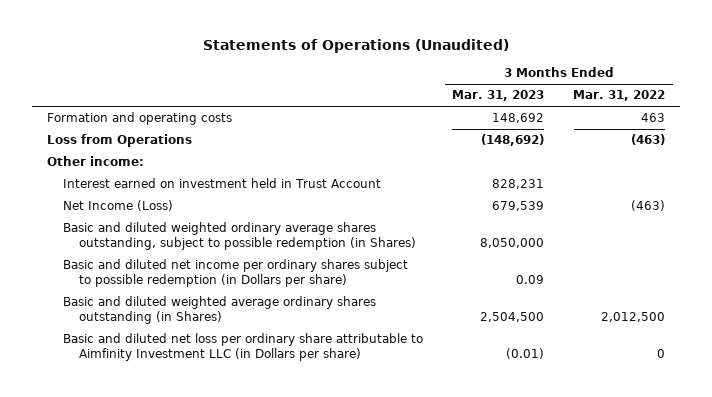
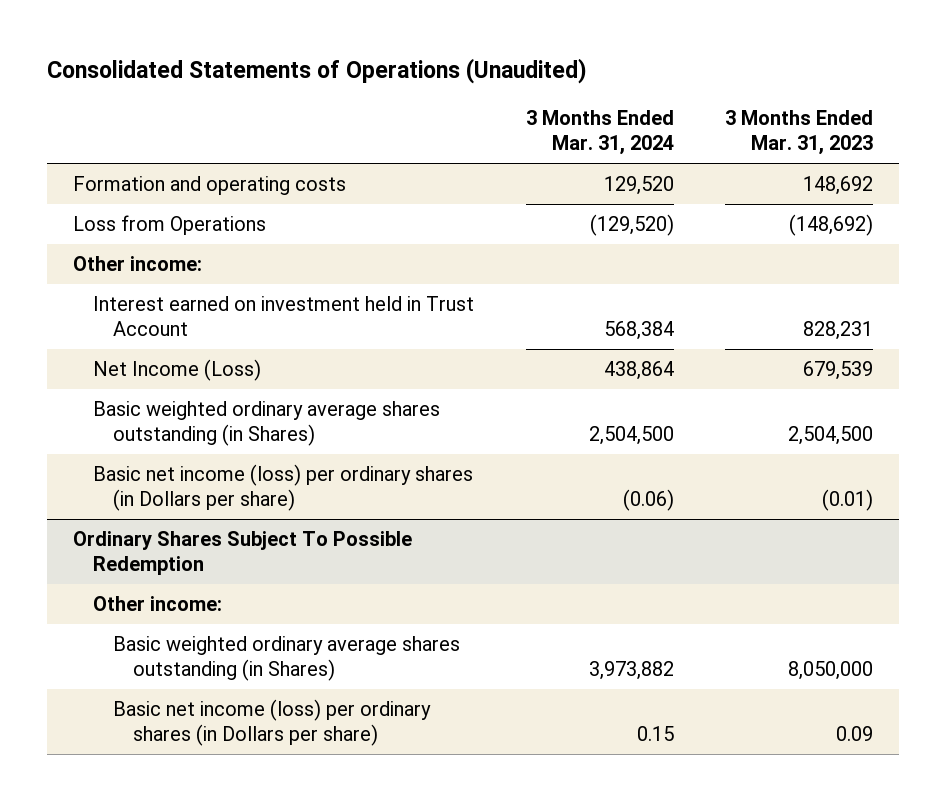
- Statements of Operations (Unaudited)
+ Consolidated Statements of Operations (Unaudited)
- | 3 Months Ended Mar. 31, 2023 | 3 Months Ended Mar. 31, 2022
+ | 3 Months Ended Mar. 31, 2024 | 3 Months Ended Mar. 31, 2023
- Basic and diluted weighted ordinary average shares outstanding, subject to possible redemption (in Shares) | 8,050,000 |
- Basic and diluted net income per ordinary shares subject to possible redemption (in Dollars per share) | 0.09 |
- Basic and diluted weighted average ordinary shares outstanding (in Shares) | 2,504,500 | 2,012,500
- Basic and diluted net loss per ordinary share attributable to Aimfinity Investment LLC (in Dollars per share) | (0.01) | 0
+ Basic weighted ordinary average shares outstanding (in Shares) | 2,504,500 | 2,504,500
+ Basic net income (loss) per ordinary shares (in Dollars per share) | (0.06) | (0.01)
+ Ordinary Shares Subject To Possible Redemption
+ Other income:
+ Basic weighted ordinary average shares outstanding (in Shares) | 3,973,882 | 8,050,000
+ Basic net income (loss) per ordinary shares (in Dollars per share) | 0.15 | 0.09

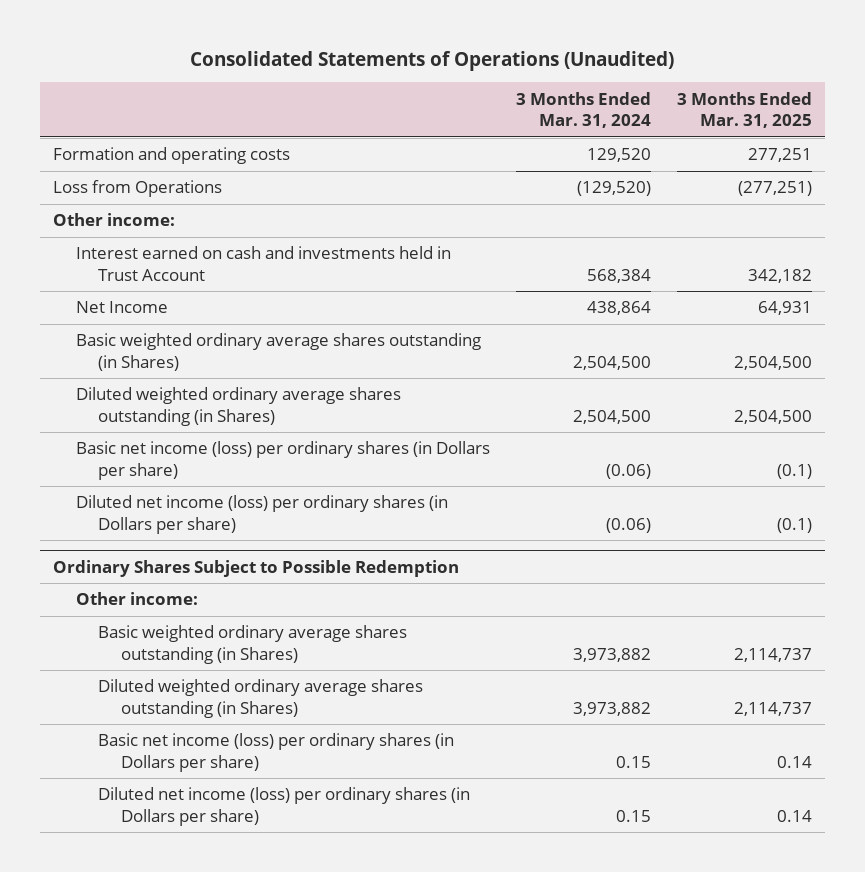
- | 3 Months Ended Mar. 31, 2024 | 3 Months Ended Mar. 31, 2023
+ | 3 Months Ended Mar. 31, 2024 | 3 Months Ended Mar. 31, 2025
- Interest earned on investment held in Trust Account | 568,384 | 828,231
- Net Income (Loss) | 438,864 | 679,539
+ Interest earned on cash and investments held in Trust Account | 568,384 | 342,182
+ Net Income | 438,864 | 64,931
+ Diluted weighted ordinary average shares outstanding (in Shares) | 2,504,500 | 2,504,500
- Ordinary Shares Subject To Possible Redemption
+ Diluted net income (loss) per ordinary shares (in Dollars per share) | (0.06) | (0.1)
+ Ordinary Shares Subject to Possible Redemption
+ Diluted weighted ordinary average shares outstanding (in Shares) | 3,973,882 | 2,114,737
+ Diluted net income (loss) per ordinary shares (in Dollars per share) | 0.15 | 0.14

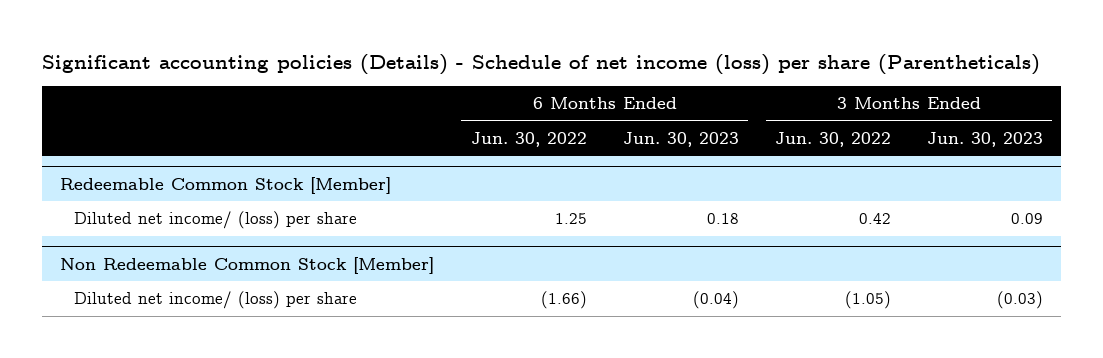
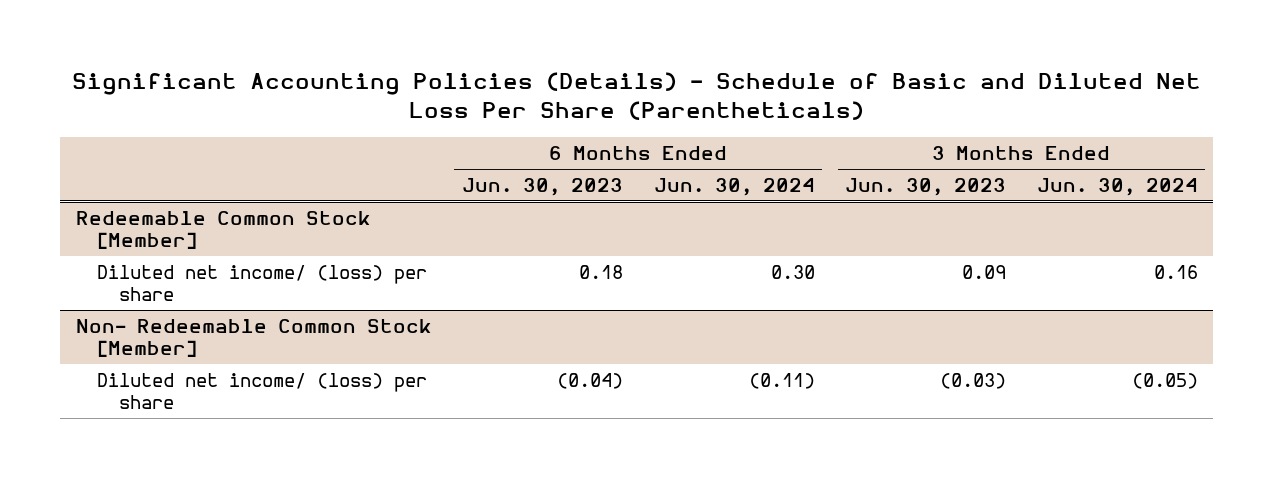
- Significant accounting policies (Details) - Schedule of net income (loss) per share (Parentheticals)
+ Significant Accounting Policies (Details) - Schedule of Basic and Diluted Net Loss Per Share (Parentheticals)
- | 6 Months Ended Jun. 30, 2022 | 6 Months Ended Jun. 30, 2023 | 3 Months Ended Jun. 30, 2022 | 3 Months Ended Jun. 30, 2023
+ | 6 Months Ended Jun. 30, 2023 | 6 Months Ended Jun. 30, 2024 | 3 Months Ended Jun. 30, 2023 | 3 Months Ended Jun. 30, 2024
- Non Redeemable Common Stock [Member]
+ Non- Redeemable Common Stock [Member]

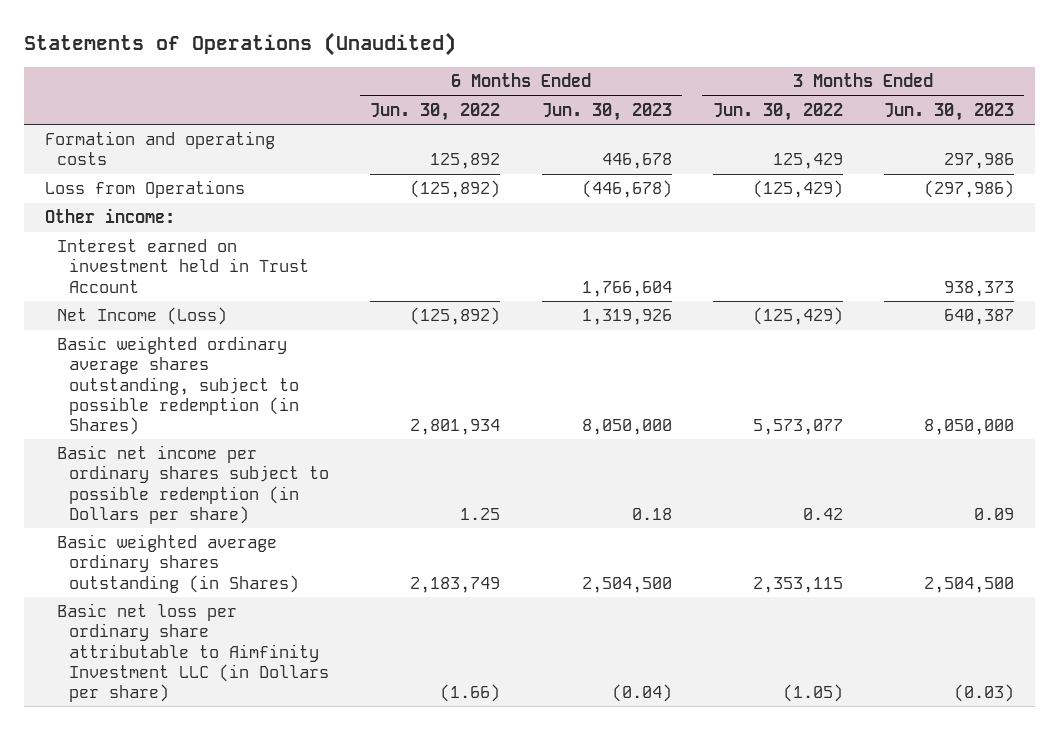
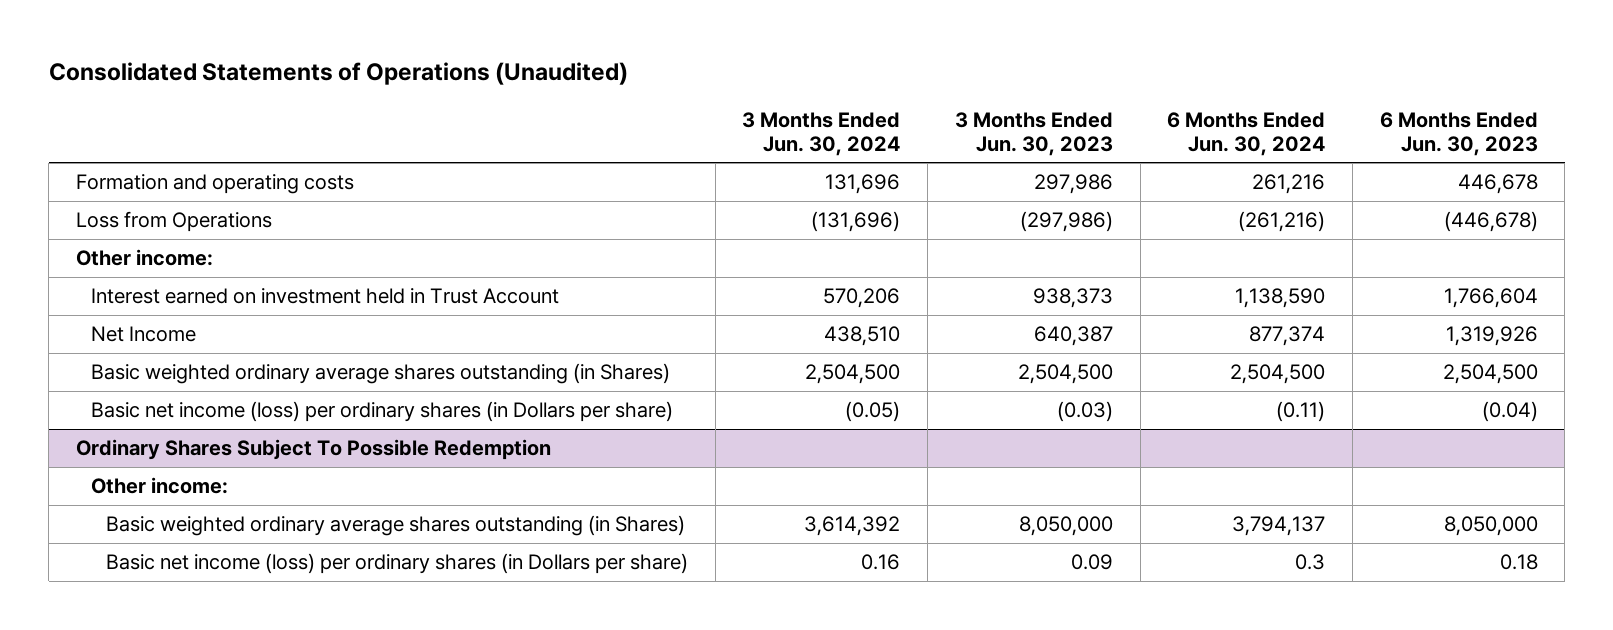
- Statements of Operations (Unaudited)
+ Consolidated Statements of Operations (Unaudited)
- | 6 Months Ended Jun. 30, 2022 | 6 Months Ended Jun. 30, 2023 | 3 Months Ended Jun. 30, 2022 | 3 Months Ended Jun. 30, 2023
+ | 3 Months Ended Jun. 30, 2024 | 3 Months Ended Jun. 30, 2023 | 6 Months Ended Jun. 30, 2024 | 6 Months Ended Jun. 30, 2023
- Net Income (Loss) | (125,892) | 1,319,926 | (125,429) | 640,387
- Basic weighted ordinary average shares outstanding, subject to possible redemption (in Shares) | 2,801,934 | 8,050,000 | 5,573,077 | 8,050,000
- Basic net income per ordinary shares subject to possible redemption (in Dollars per share) | 1.25 | 0.18 | 0.42 | 0.09
- Basic weighted average ordinary shares outstanding (in Shares) | 2,183,749 | 2,504,500 | 2,353,115 | 2,504,500
- Basic net loss per ordinary share attributable to Aimfinity Investment LLC (in Dollars per share) | (1.66) | (0.04) | (1.05) | (0.03)
+ Net Income | 438,510 | 640,387 | 877,374 | 1,319,926
+ Basic weighted ordinary average shares outstanding (in Shares) | 2,504,500 | 2,504,500 | 2,504,500 | 2,504,500
+ Basic net income (loss) per ordinary shares (in Dollars per share) | (0.05) | (0.03) | (0.11) | (0.04)
+ Ordinary Shares Subject To Possible Redemption
+ Other income:
+ Basic weighted ordinary average shares outstanding (in Shares) | 3,614,392 | 8,050,000 | 3,794,137 | 8,050,000
+ Basic net income (loss) per ordinary shares (in Dollars per share) | 0.16 | 0.09 | 0.3 | 0.18

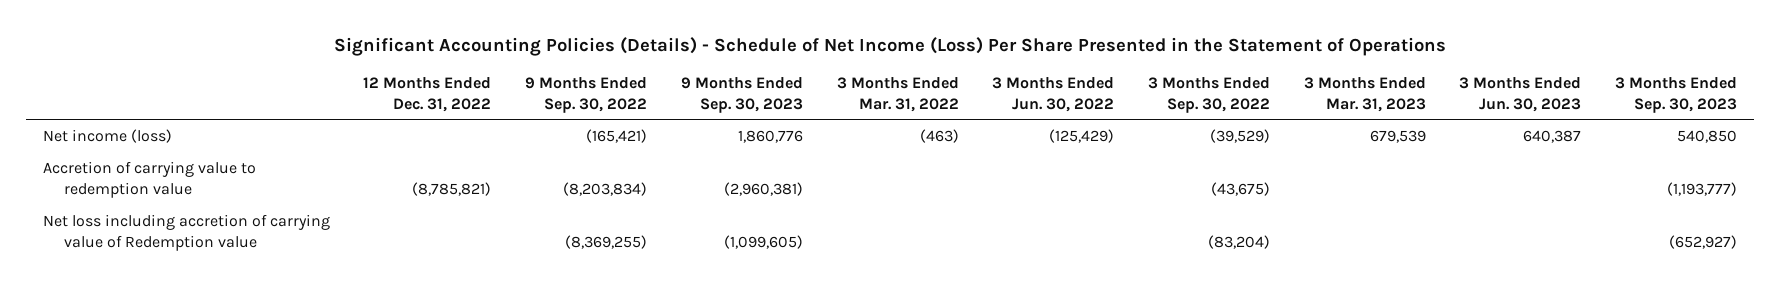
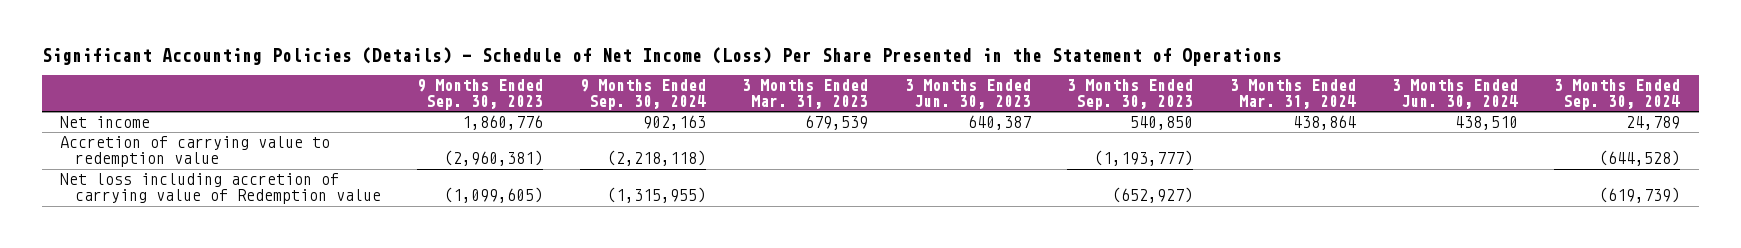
- | 12 Months Ended Dec. 31, 2022 | 9 Months Ended Sep. 30, 2022 | 9 Months Ended Sep. 30, 2023 | 3 Months Ended Mar. 31, 2022 | 3 Months Ended Jun. 30, 2022 | 3 Months Ended Sep. 30, 2022 | 3 Months Ended Mar. 31, 2023 | 3 Months Ended Jun. 30, 2023 | 3 Months Ended Sep. 30, 2023
+ | 9 Months Ended Sep. 30, 2023 | 9 Months Ended Sep. 30, 2024 | 3 Months Ended Mar. 31, 2023 | 3 Months Ended Jun. 30, 2023 | 3 Months Ended Sep. 30, 2023 | 3 Months Ended Mar. 31, 2024 | 3 Months Ended Jun. 30, 2024 | 3 Months Ended Sep. 30, 2024
- Net income (loss) | | (165,421) | 1,860,776 | (463) | (125,429) | (39,529) | 679,539 | 640,387 | 540,850
+ Net income | 1,860,776 | 902,163 | 679,539 | 640,387 | 540,850 | 438,864 | 438,510 | 24,789

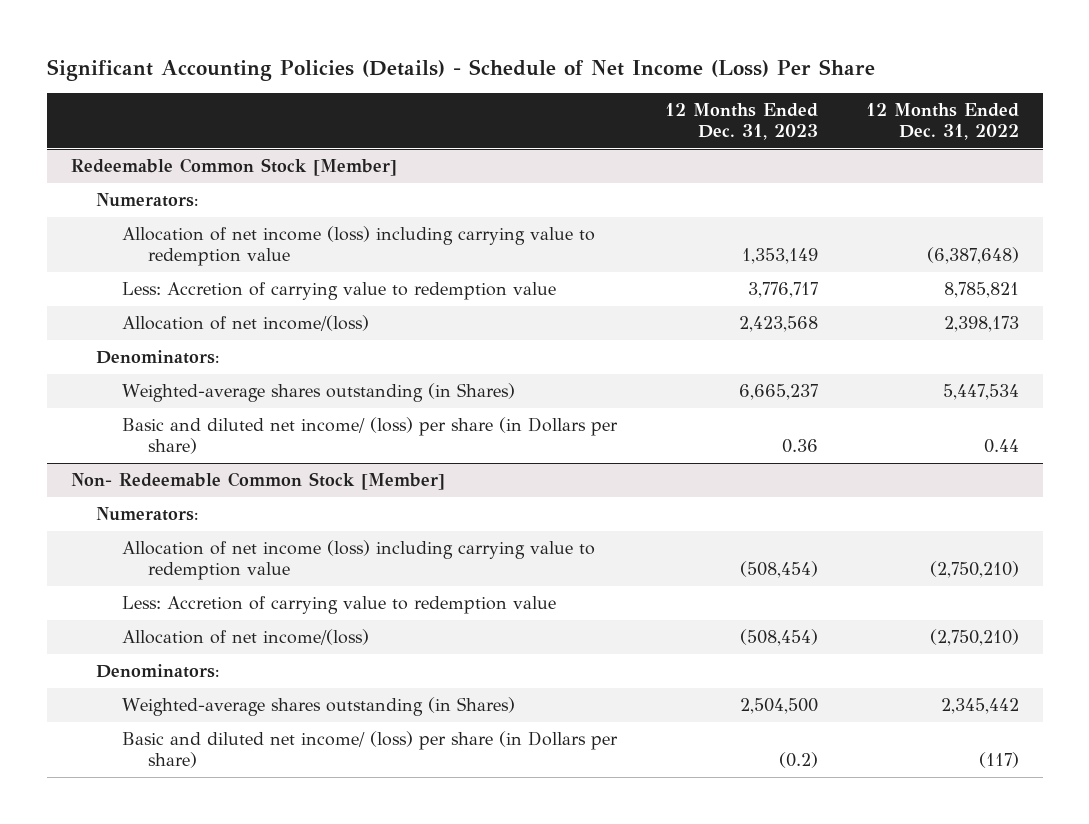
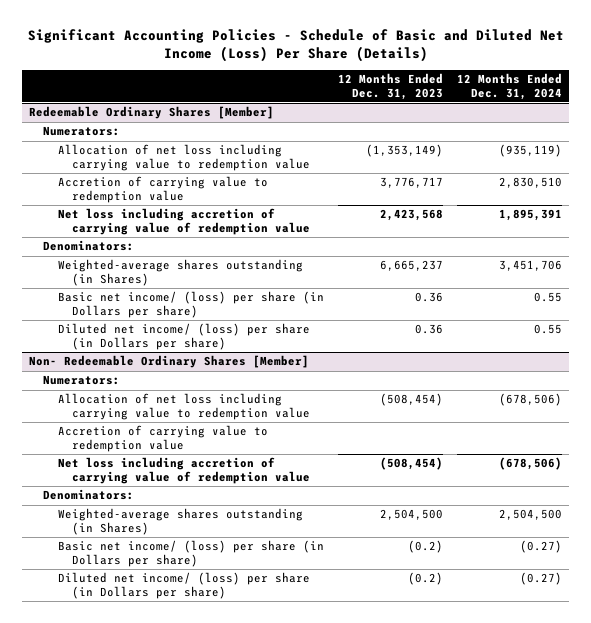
- Significant Accounting Policies (Details) - Schedule of Net Income (Loss) Per Share
+ Significant Accounting Policies - Schedule of Basic and Diluted Net Income (Loss) Per Share (Details)
- | 12 Months Ended Dec. 31, 2023 | 12 Months Ended Dec. 31, 2022
+ | 12 Months Ended Dec. 31, 2023 | 12 Months Ended Dec. 31, 2024
- Redeemable Common Stock [Member]
+ Redeemable Ordinary Shares [Member]
- Allocation of net income (loss) including carrying value to redemption value | 1,353,149 | (6,387,648)
- Less: Accretion of carrying value to redemption value | 3,776,717 | 8,785,821
- Allocation of net income/(loss) | 2,423,568 | 2,398,173
+ Allocation of net loss including carrying value to redemption value | (1,353,149) | (935,119)
+ Accretion of carrying value to redemption value | 3,776,717 | 2,830,510
+ Net loss including accretion of carrying value of redemption value | 2,423,568 | 1,895,391
- Basic and diluted net income/ (loss) per share (in Dollars per share) | 0.36 | 0.44
- Non- Redeemable Common Stock [Member]
+ Basic net income/ (loss) per share (in Dollars per share) | 0.36 | 0.55
+ Diluted net income/ (loss) per share (in Dollars per share) | 0.36 | 0.55
+ Non- Redeemable Ordinary Shares [Member]
- Allocation of net income (loss) including carrying value to redemption value | (508,454) | (2,750,210)
- Less: Accretion of carrying value to redemption value
- Allocation of net income/(loss) | (508,454) | (2,750,210)
+ Allocation of net loss including carrying value to redemption value | (508,454) | (678,506)
+ Accretion of carrying value to redemption value
+ Net loss including accretion of carrying value of redemption value | (508,454) | (678,506)
- Basic and diluted net income/ (loss) per share (in Dollars per share) | (0.2) | (117)
+ Basic net income/ (loss) per share (in Dollars per share) | (0.2) | (0.27)
+ Diluted net income/ (loss) per share (in Dollars per share) | (0.2) | (0.27)

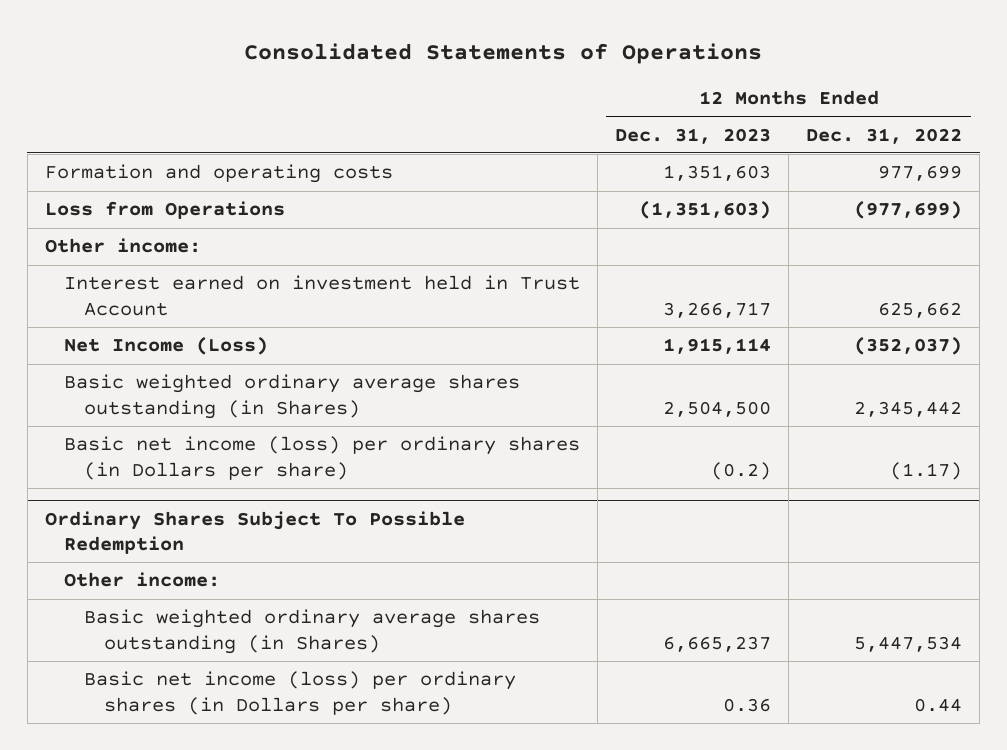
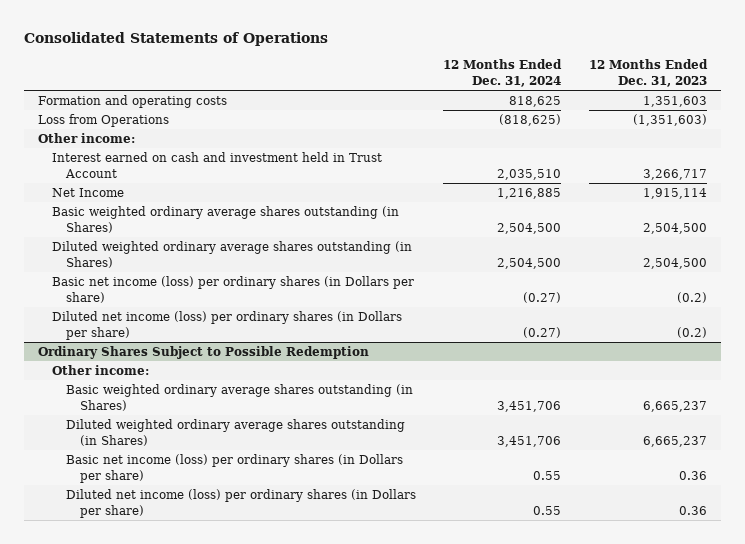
- | 12 Months Ended Dec. 31, 2023 | 12 Months Ended Dec. 31, 2022
+ | 12 Months Ended Dec. 31, 2024 | 12 Months Ended Dec. 31, 2023
- Interest earned on investment held in Trust Account | 3,266,717 | 625,662
- Net Income (Loss) | 1,915,114 | (352,037)
+ Interest earned on cash and investment held in Trust Account | 2,035,510 | 3,266,717
+ Net Income | 1,216,885 | 1,915,114
+ Diluted weighted ordinary average shares outstanding (in Shares) | 2,504,500 | 2,504,500
- Ordinary Shares Subject To Possible Redemption
+ Diluted net income (loss) per ordinary shares (in Dollars per share) | (0.27) | (0.2)
+ Ordinary Shares Subject to Possible Redemption
+ Diluted weighted ordinary average shares outstanding (in Shares) | 3,451,706 | 6,665,237
+ Diluted net income (loss) per ordinary shares (in Dollars per share) | 0.55 | 0.36

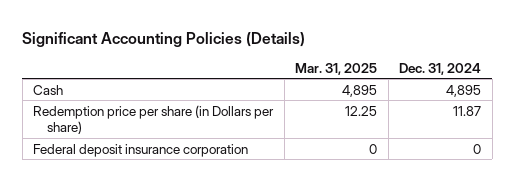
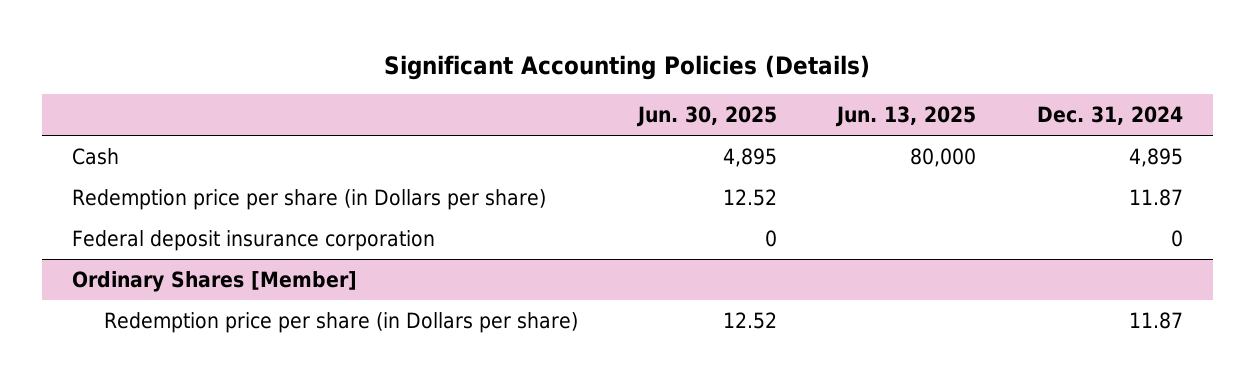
- | Mar. 31, 2025 | Dec. 31, 2024
+ | Jun. 30, 2025 | Jun. 13, 2025 | Dec. 31, 2024
+ Ordinary Shares [Member]
+ Redemption price per share (in Dollars per share) | 12.52 | | 11.87

